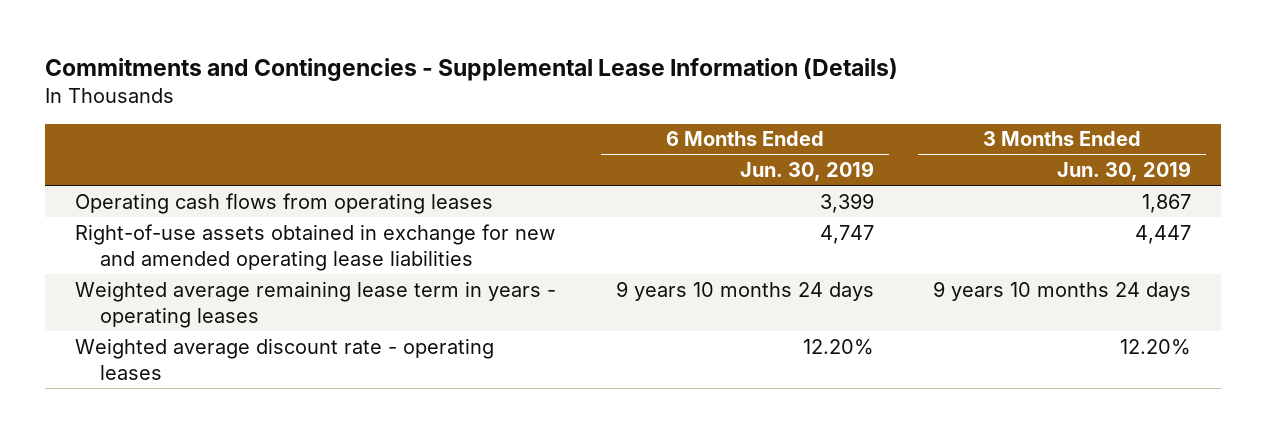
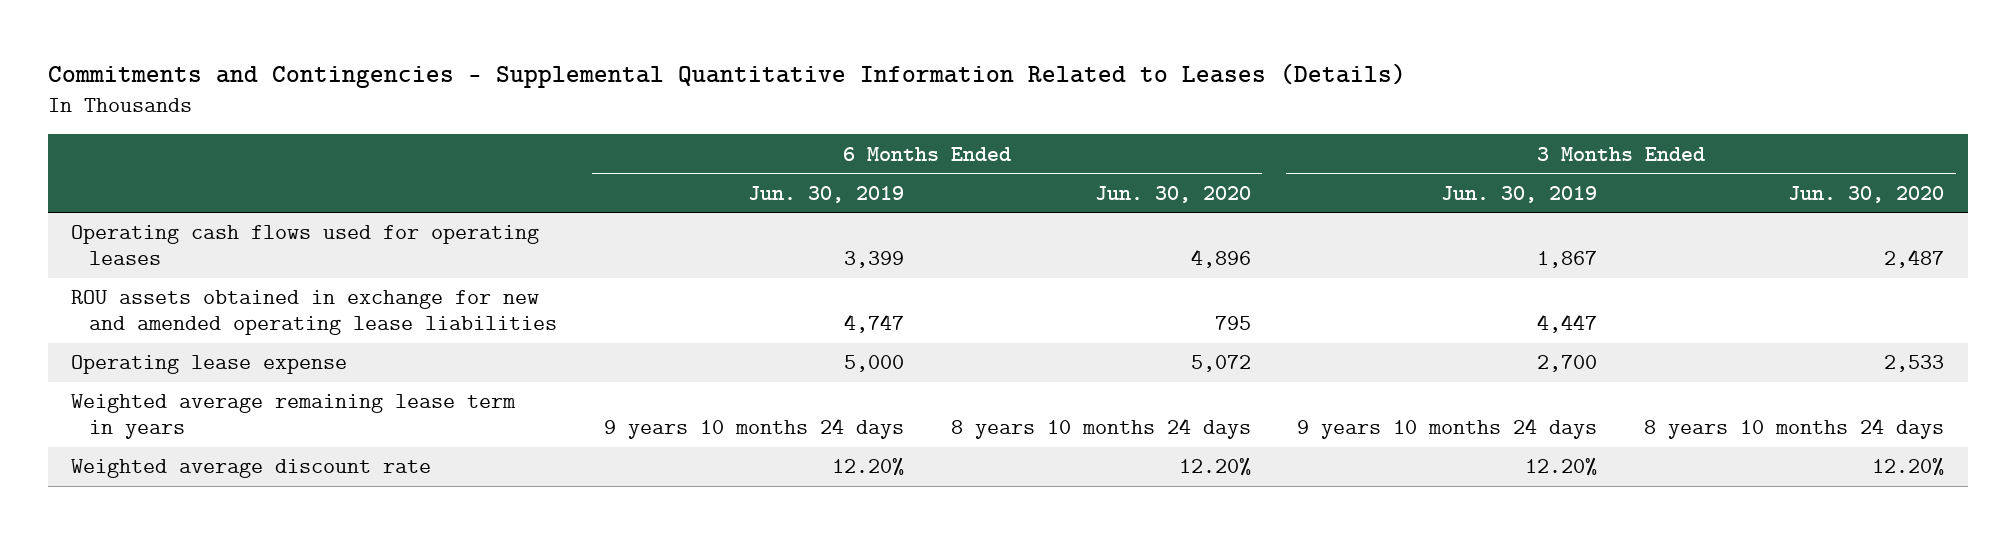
- Commitments and Contingencies - Supplemental Lease Information (Details)
+ Commitments and Contingencies - Supplemental Quantitative Information Related to Leases (Details)
- | 6 Months Ended Jun. 30, 2019 | 3 Months Ended Jun. 30, 2019
+ | 6 Months Ended Jun. 30, 2019 | 6 Months Ended Jun. 30, 2020 | 3 Months Ended Jun. 30, 2019 | 3 Months Ended Jun. 30, 2020
- Operating cash flows from operating leases | 3,399 | 1,867
- Right-of-use assets obtained in exchange for new and amended operating lease liabilities | 4,747 | 4,447
- Weighted average remaining lease term in years - operating leases | 9 years 10 months 24 days | 9 years 10 months 24 days
- Weighted average discount rate - operating leases | 12.20% | 12.20%
+ Operating cash flows used for operating leases | 3,399 | 4,896 | 1,867 | 2,487
+ ROU assets obtained in exchange for new and amended operating lease liabilities | 4,747 | 795 | 4,447 |
+ Operating lease expense | 5,000 | 5,072 | 2,700 | 2,533
+ Weighted average remaining lease term in years | 9 years 10 months 24 days | 8 years 10 months 24 days | 9 years 10 months 24 days | 8 years 10 months 24 days
+ Weighted average discount rate | 12.20% | 12.20% | 12.20% | 12.20%

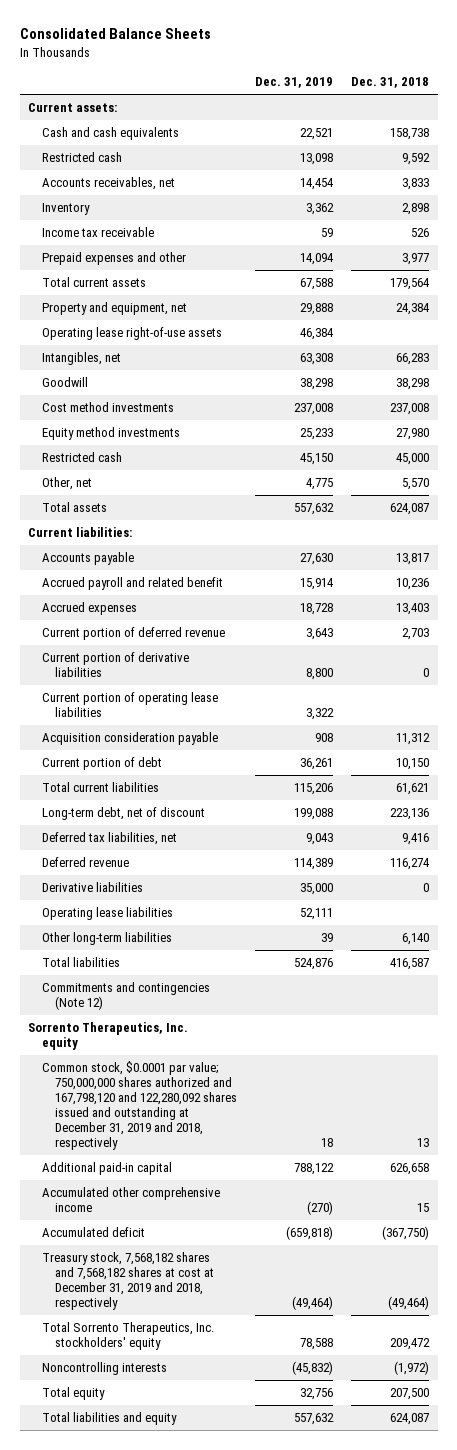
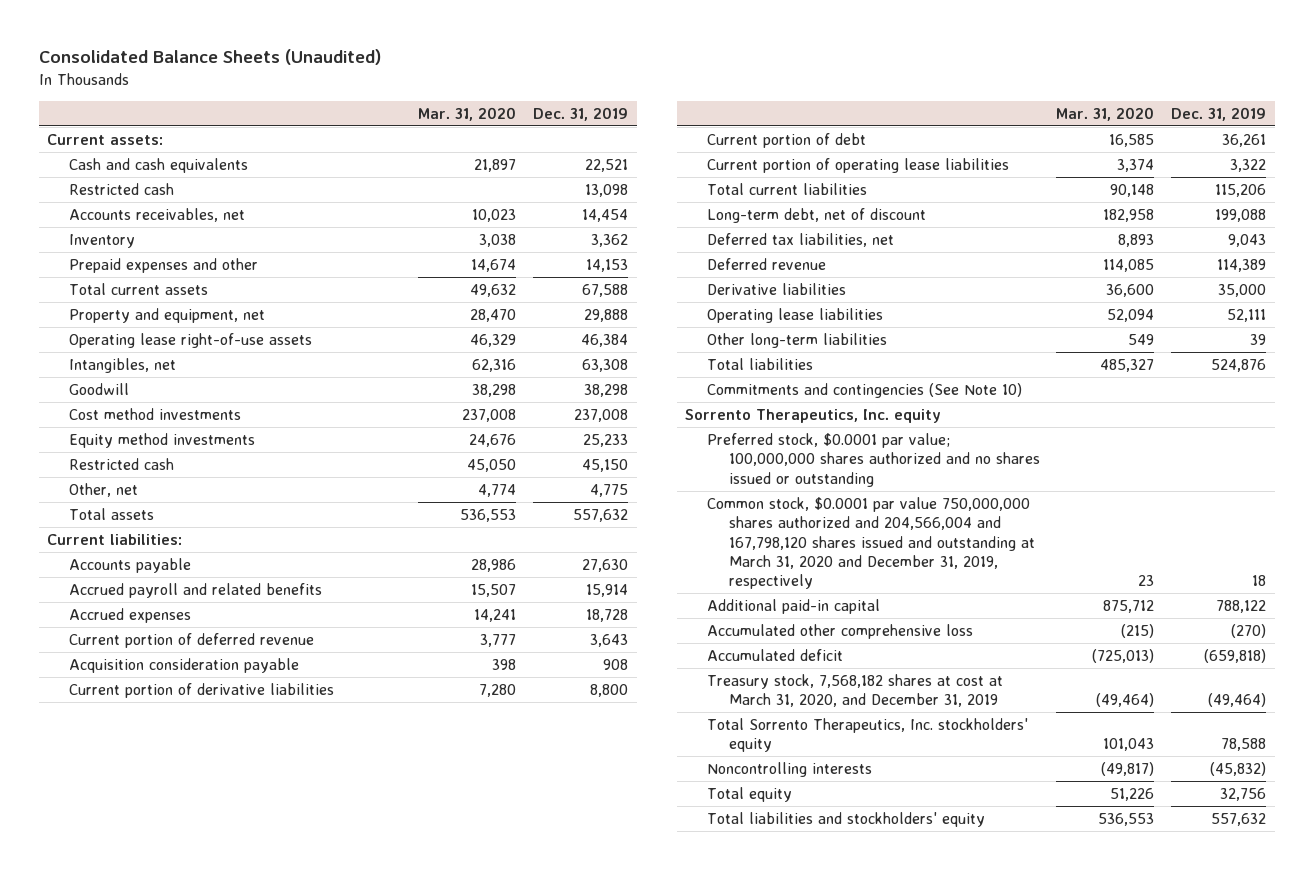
- Consolidated Balance Sheets
+ Consolidated Balance Sheets (Unaudited)
- | Dec. 31, 2019 | Dec. 31, 2018
+ | Mar. 31, 2020 | Dec. 31, 2019
- Income tax receivable | 59 | 526
- Prepaid expenses and other | 14,094 | 3,977
+ Prepaid expenses and other | 14,674 | 14,153
- Accrued payroll and related benefit | 15,914 | 10,236
+ Accrued payroll and related benefits | 15,507 | 15,914
moved down: Current portion of derivative liabilities | 7,280 | 8,800
moved down: Current portion of operating lease liabilities | 3,374 | 3,322
- Commitments and contingencies (Note 12)
+ Commitments and contingencies (See Note 10)
- Common stock, $0.0001 par value; 750,000,000 shares authorized and 167,798,120 and 122,280,092 shares issued and outstanding at December 31, 2019 and 2018, respectively | 18 | 13
+ Preferred stock, $0.0001 par value; 100,000,000 shares authorized and no shares issued or outstanding
+ Common stock, $0.0001 par value 750,000,000 shares authorized and 204,566,004 and 167,798,120 shares issued and outstanding at March 31, 2020 and December 31, 2019, respectively | 23 | 18
- Accumulated other comprehensive income | (270) | 15
+ Accumulated other comprehensive loss | (215) | (270)
- Treasury stock, 7,568,182 shares and 7,568,182 shares at cost at December 31, 2019 and 2018, respectively | (49,464) | (49,464)
+ Treasury stock, 7,568,182 shares at cost at March 31, 2020, and December 31, 2019 | (49,464) | (49,464)
- Total liabilities and equity | 557,632 | 624,087
+ Total liabilities and stockholders' equity | 536,553 | 557,632

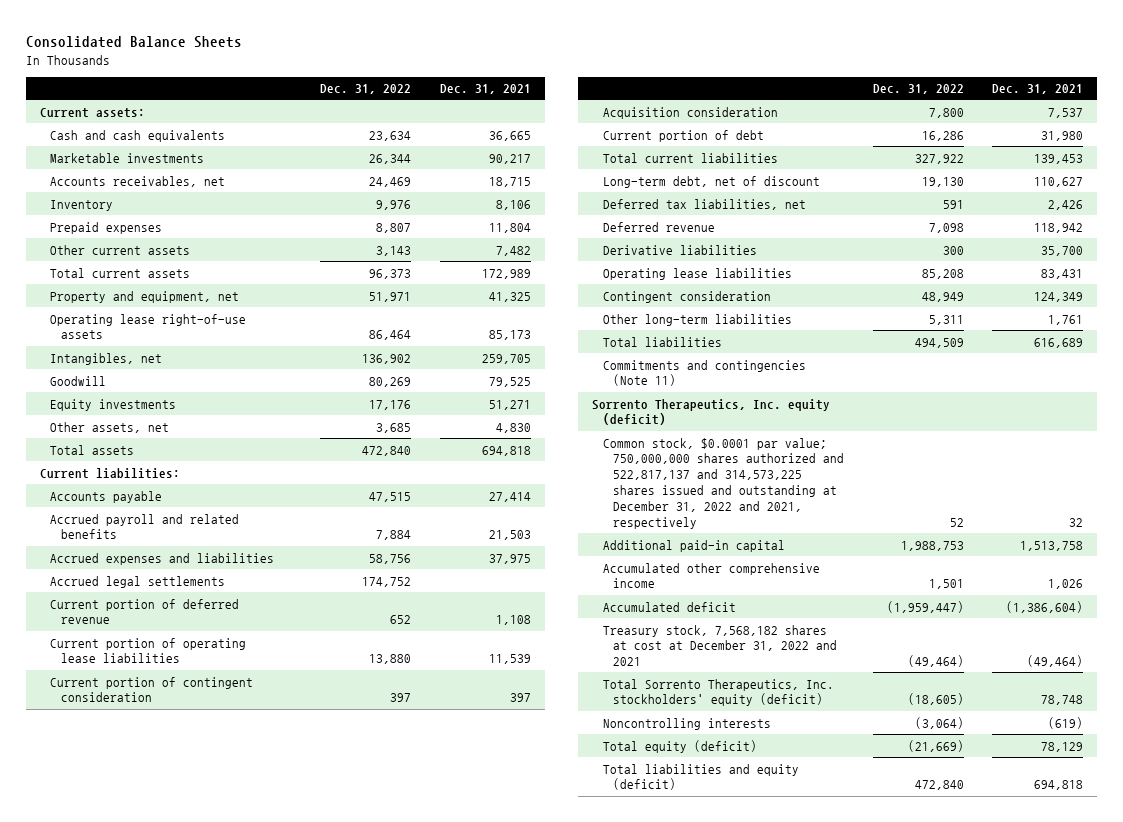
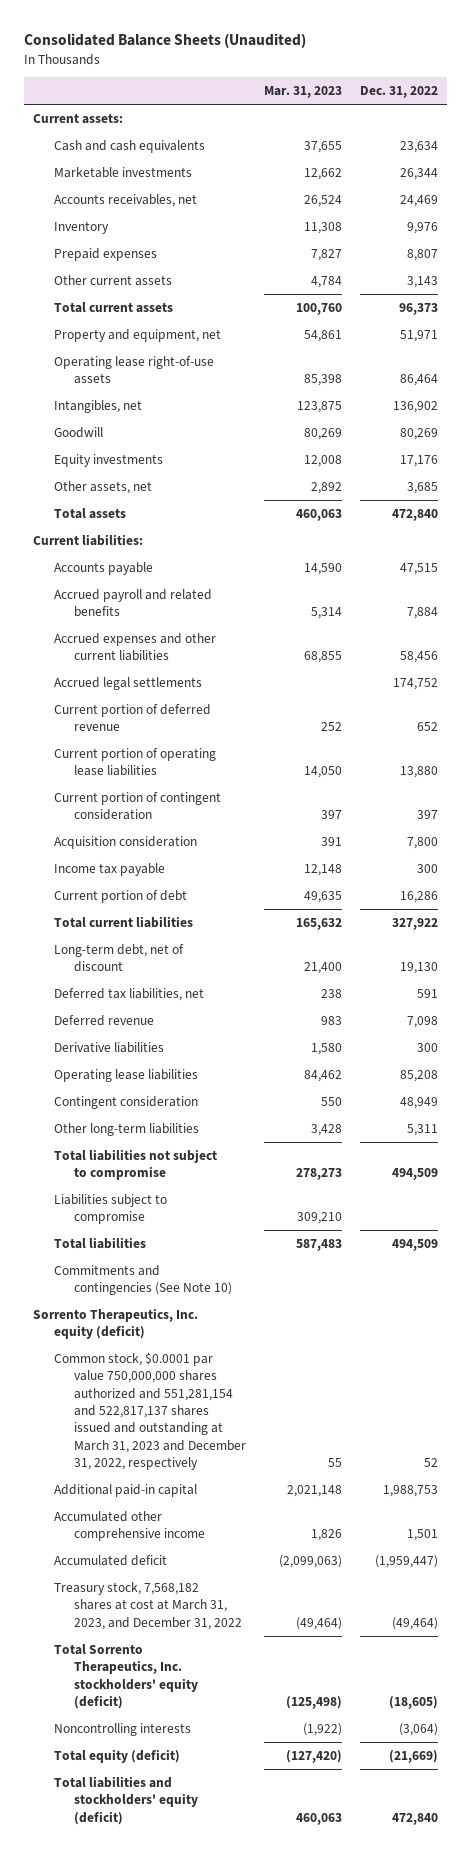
- Consolidated Balance Sheets
+ Consolidated Balance Sheets (Unaudited)
- | Dec. 31, 2022 | Dec. 31, 2021
+ | Mar. 31, 2023 | Dec. 31, 2022
- Accrued expenses and liabilities | 58,756 | 37,975
+ Accrued expenses and other current liabilities | 68,855 | 58,456
+ Income tax payable | 12,148 | 300
+ Total liabilities not subject to compromise | 278,273 | 494,509
+ Liabilities subject to compromise | 309,210 |
- Commitments and contingencies (Note 11)
+ Commitments and contingencies (See Note 10)
- Common stock, $0.0001 par value; 750,000,000 shares authorized and 522,817,137 and 314,573,225 shares issued and outstanding at December 31, 2022 and 2021, respectively | 52 | 32
+ Common stock, $0.0001 par value 750,000,000 shares authorized and 551,281,154 and 522,817,137 shares issued and outstanding at March 31, 2023 and December 31, 2022, respectively | 55 | 52
- Treasury stock, 7,568,182 shares at cost at December 31, 2022 and 2021 | (49,464) | (49,464)
+ Treasury stock, 7,568,182 shares at cost at March 31, 2023, and December 31, 2022 | (49,464) | (49,464)
- Total liabilities and equity (deficit) | 472,840 | 694,818
+ Total liabilities and stockholders' equity (deficit) | 460,063 | 472,840

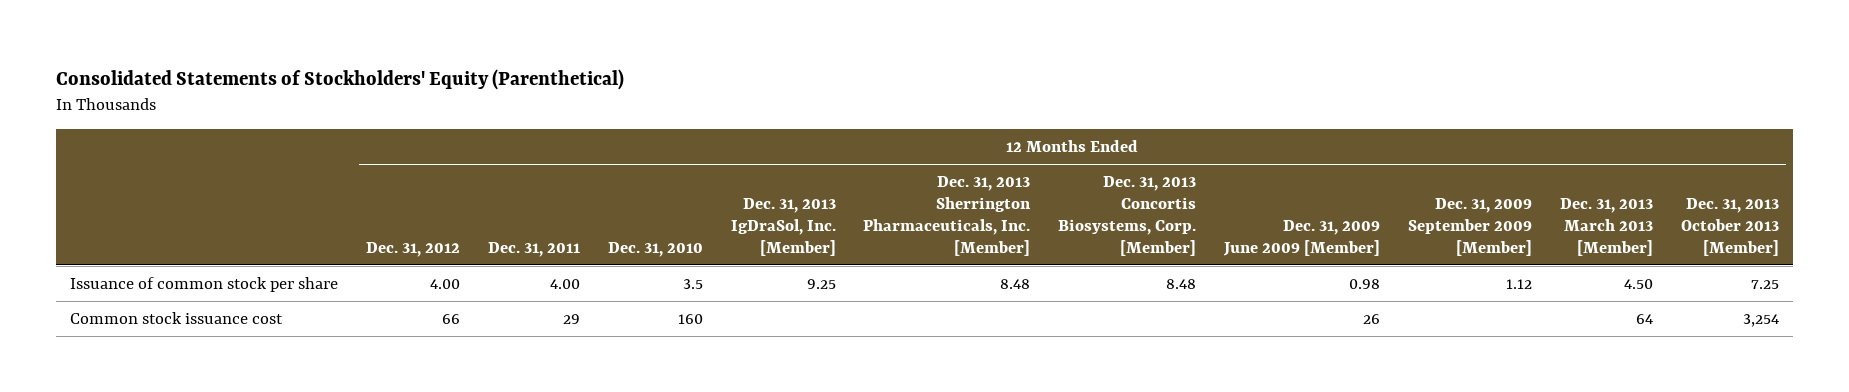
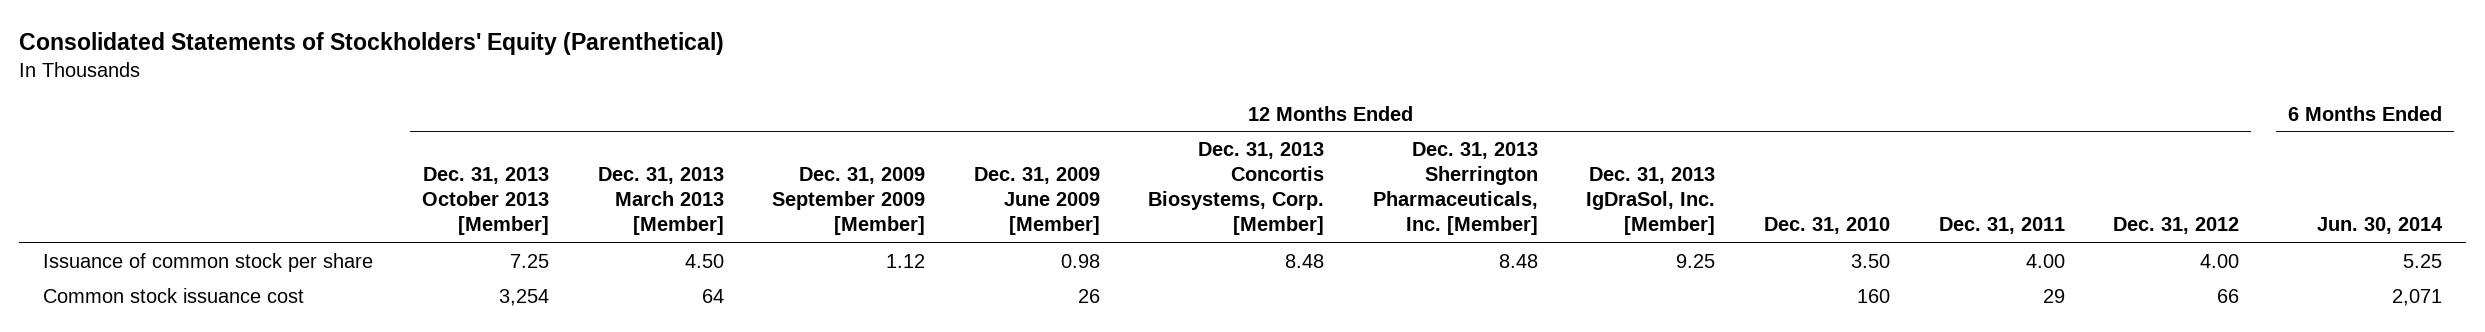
- | 12 Months Ended Dec. 31, 2012 | 12 Months Ended Dec. 31, 2011 | 12 Months Ended Dec. 31, 2010 | 12 Months Ended Dec. 31, 2013 IgDraSol, Inc. [Member] | 12 Months Ended Dec. 31, 2013 Sherrington Pharmaceuticals, Inc. [Member] | 12 Months Ended Dec. 31, 2013 Concortis Biosystems, Corp. [Member] | 12 Months Ended Dec. 31, 2009 June 2009 [Member] | 12 Months Ended Dec. 31, 2009 September 2009 [Member] | 12 Months Ended Dec. 31, 2013 March 2013 [Member] | 12 Months Ended Dec. 31, 2013 October 2013 [Member]
+ | 12 Months Ended Dec. 31, 2013 October 2013 [Member] | 12 Months Ended Dec. 31, 2013 March 2013 [Member] | 12 Months Ended Dec. 31, 2009 September 2009 [Member] | 12 Months Ended Dec. 31, 2009 June 2009 [Member] | 12 Months Ended Dec. 31, 2013 Concortis Biosystems, Corp. [Member] | 12 Months Ended Dec. 31, 2013 Sherrington Pharmaceuticals, Inc. [Member] | 12 Months Ended Dec. 31, 2013 IgDraSol, Inc. [Member] | 12 Months Ended Dec. 31, 2010 | 12 Months Ended Dec. 31, 2011 | 12 Months Ended Dec. 31, 2012 | 6 Months Ended Jun. 30, 2014
- Issuance of common stock per share | 4.00 | 4.00 | 3.5 | 9.25 | 8.48 | 8.48 | 0.98 | 1.12 | 4.50 | 7.25
+ Issuance of common stock per share | 7.25 | 4.50 | 1.12 | 0.98 | 8.48 | 8.48 | 9.25 | 3.50 | 4.00 | 4.00 | 5.25

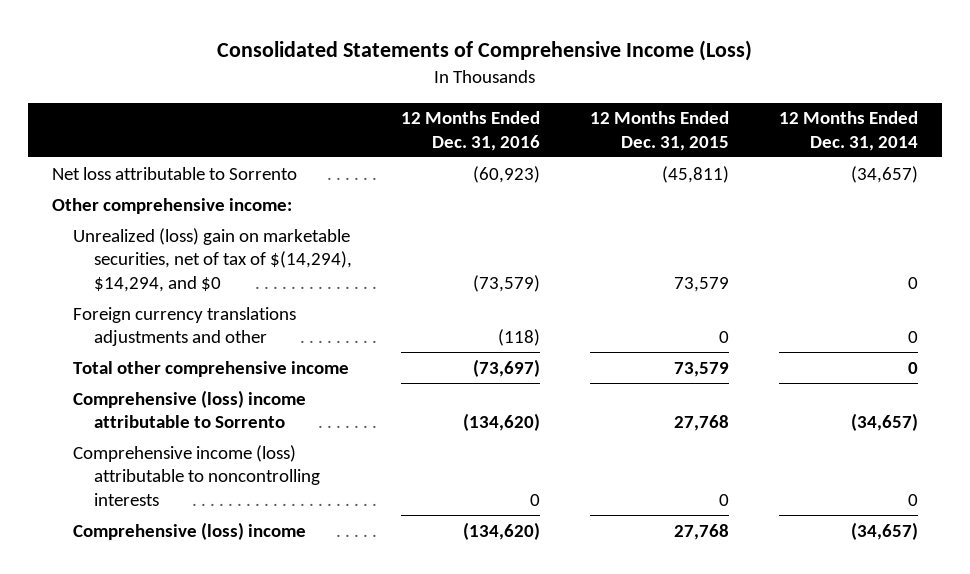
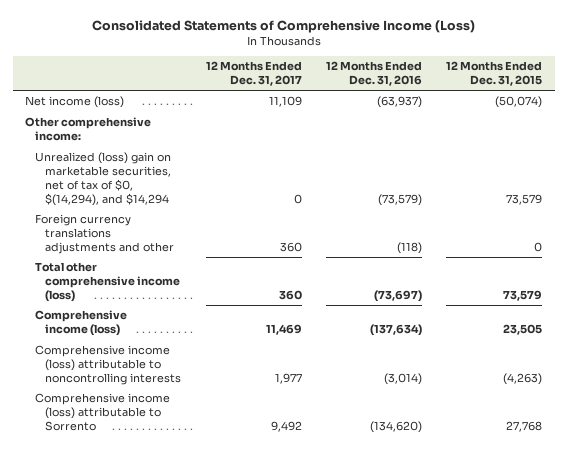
- | 12 Months Ended Dec. 31, 2016 | 12 Months Ended Dec. 31, 2015 | 12 Months Ended Dec. 31, 2014
+ | 12 Months Ended Dec. 31, 2017 | 12 Months Ended Dec. 31, 2016 | 12 Months Ended Dec. 31, 2015
- Net loss attributable to Sorrento | (60,923) | (45,811) | (34,657)
+ Net income (loss) | 11,109 | (63,937) | (50,074)
- Unrealized (loss) gain on marketable securities, net of tax of $(14,294), $14,294, and $0 | (73,579) | 73,579 | 0
+ Unrealized (loss) gain on marketable securities, net of tax of $0, $(14,294), and $14,294 | 0 | (73,579) | 73,579
- Total other comprehensive income | (73,697) | 73,579 | 0
- Comprehensive (loss) income attributable to Sorrento | (134,620) | 27,768 | (34,657)
- Comprehensive income (loss) attributable to noncontrolling interests | 0 | 0 | 0
- Comprehensive (loss) income | (134,620) | 27,768 | (34,657)
+ Total other comprehensive income (loss) | 360 | (73,697) | 73,579
+ Comprehensive income (loss) | 11,469 | (137,634) | 23,505
+ Comprehensive income (loss) attributable to noncontrolling interests | 1,977 | (3,014) | (4,263)
+ Comprehensive income (loss) attributable to Sorrento | 9,492 | (134,620) | 27,768

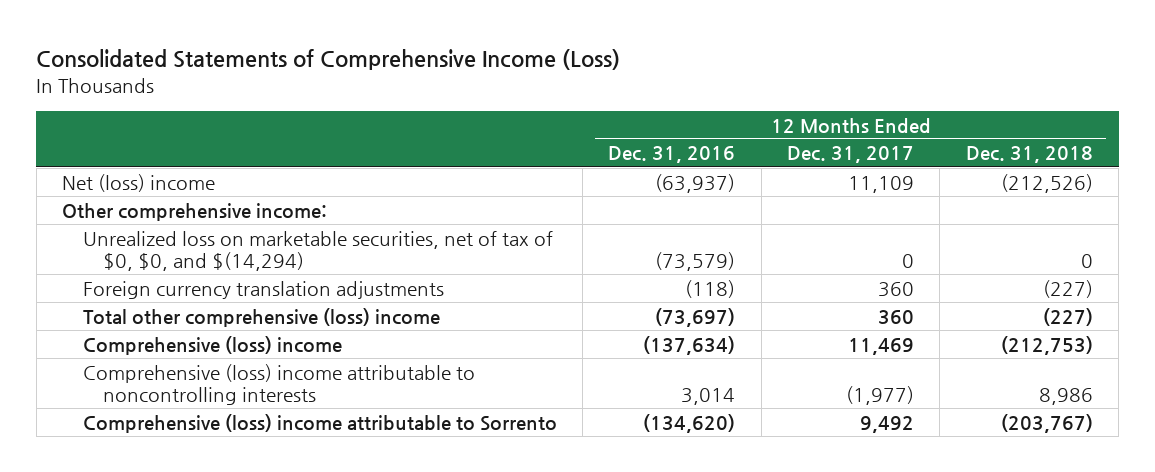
- | 12 Months Ended Dec. 31, 2017 | 12 Months Ended Dec. 31, 2016 | 12 Months Ended Dec. 31, 2015
+ | 12 Months Ended Dec. 31, 2016 | 12 Months Ended Dec. 31, 2017 | 12 Months Ended Dec. 31, 2018
- Net income (loss) | 11,109 | (63,937) | (50,074)
+ Net (loss) income | (63,937) | 11,109 | (212,526)
- Unrealized (loss) gain on marketable securities, net of tax of $0, $(14,294), and $14,294 | 0 | (73,579) | 73,579
- Foreign currency translations adjustments and other | 360 | (118) | 0
- Total other comprehensive income (loss) | 360 | (73,697) | 73,579
- Comprehensive income (loss) | 11,469 | (137,634) | 23,505
- Comprehensive income (loss) attributable to noncontrolling interests | 1,977 | (3,014) | (4,263)
- Comprehensive income (loss) attributable to Sorrento | 9,492 | (134,620) | 27,768
+ Unrealized loss on marketable securities, net of tax of $0, $0, and $(14,294) | (73,579) | 0 | 0
+ Foreign currency translation adjustments | (118) | 360 | (227)
+ Total other comprehensive (loss) income | (73,697) | 360 | (227)
+ Comprehensive (loss) income | (137,634) | 11,469 | (212,753)
+ Comprehensive (loss) income attributable to noncontrolling interests | 3,014 | (1,977) | 8,986
+ Comprehensive (loss) income attributable to Sorrento | (134,620) | 9,492 | (203,767)

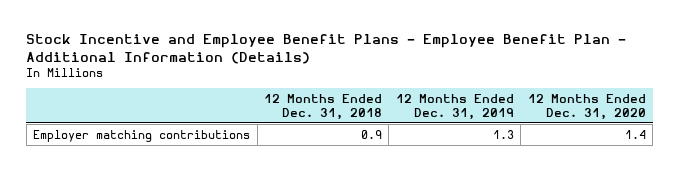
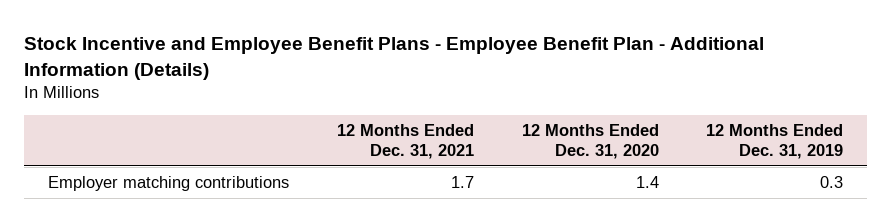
- | 12 Months Ended Dec. 31, 2018 | 12 Months Ended Dec. 31, 2019 | 12 Months Ended Dec. 31, 2020
+ | 12 Months Ended Dec. 31, 2021 | 12 Months Ended Dec. 31, 2020 | 12 Months Ended Dec. 31, 2019
- Employer matching contributions | 0.9 | 1.3 | 1.4
+ Employer matching contributions | 1.7 | 1.4 | 0.3

